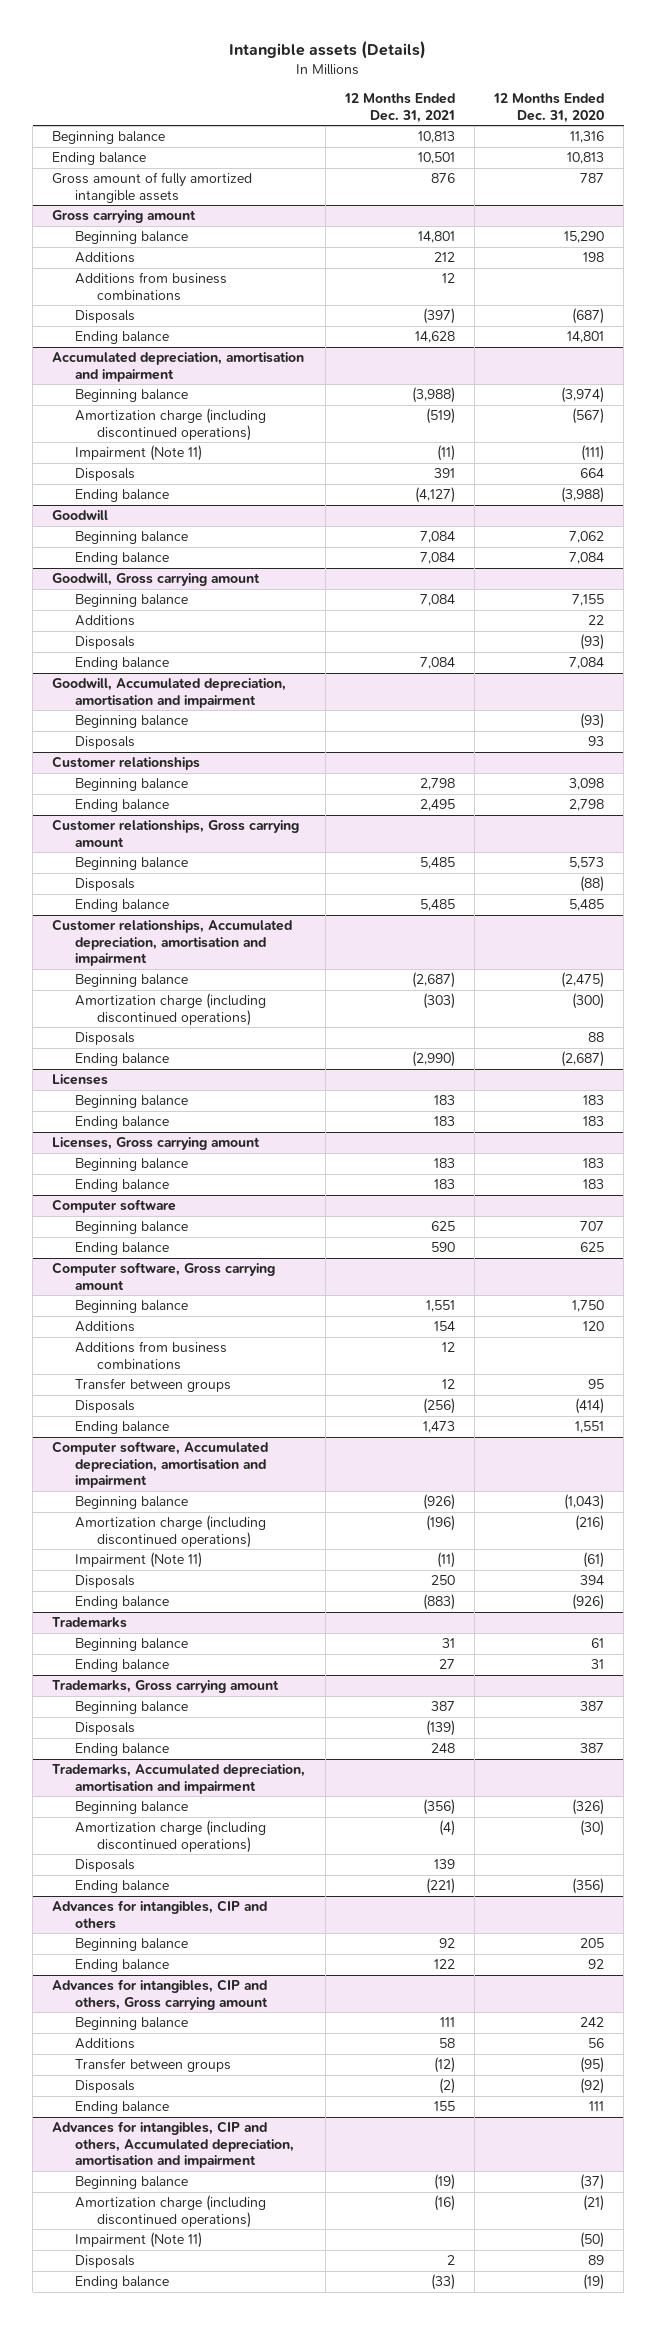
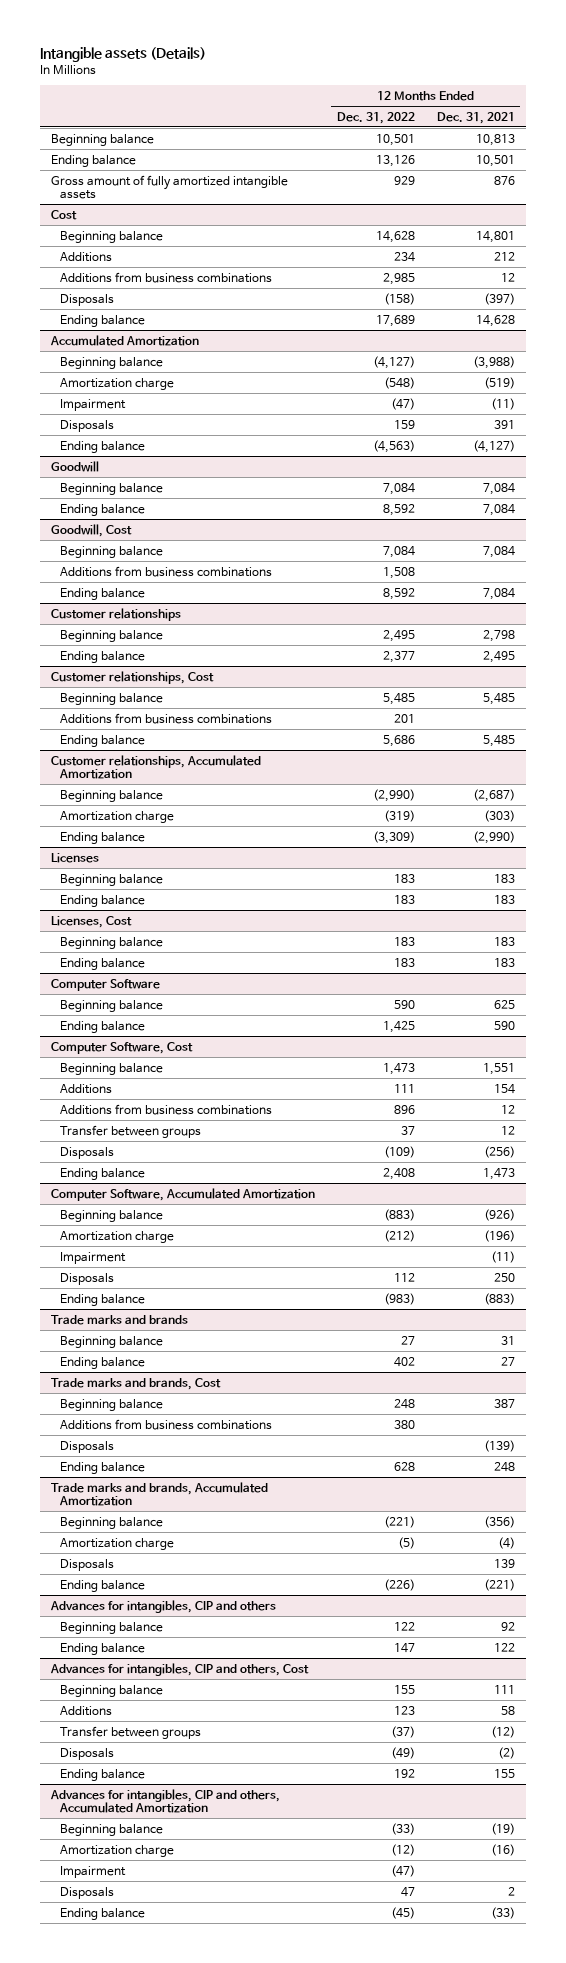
- | 12 Months Ended Dec. 31, 2021 | 12 Months Ended Dec. 31, 2020
+ | 12 Months Ended Dec. 31, 2022 | 12 Months Ended Dec. 31, 2021
- Gross carrying amount
+ Cost
- Accumulated depreciation, amortisation and impairment
+ Accumulated Amortization
- Amortization charge (including discontinued operations) | (519) | (567)
- Impairment (Note 11) | (11) | (111)
+ Amortization charge | (548) | (519)
+ Impairment | (47) | (11)
- Goodwill, Gross carrying amount
+ Goodwill, Cost
- Additions | | 22
- Disposals | | (93)
+ Additions from business combinations | 1,508 |
- Goodwill, Accumulated depreciation, amortisation and impairment
- Beginning balance | | (93)
- Disposals | | 93
- Customer relationships, Gross carrying amount
+ Customer relationships, Cost
- Disposals | | (88)
+ Additions from business combinations | 201 |
- Customer relationships, Accumulated depreciation, amortisation and impairment
+ Customer relationships, Accumulated Amortization
- Amortization charge (including discontinued operations) | (303) | (300)
- Disposals | | 88
+ Amortization charge | (319) | (303)
- Licenses, Gross carrying amount
+ Licenses, Cost
- Computer software
+ Computer Software
- Computer software, Gross carrying amount
+ Computer Software, Cost
- Computer software, Accumulated depreciation, amortisation and impairment
+ Computer Software, Accumulated Amortization
- Amortization charge (including discontinued operations) | (196) | (216)
- Impairment (Note 11) | (11) | (61)
+ Amortization charge | (212) | (196)
+ Impairment | | (11)
- Trademarks
+ Trade marks and brands
- Trademarks, Gross carrying amount
+ Trade marks and brands, Cost
+ Additions from business combinations | 380 |
- Trademarks, Accumulated depreciation, amortisation and impairment
+ Trade marks and brands, Accumulated Amortization
- Amortization charge (including discontinued operations) | (4) | (30)
+ Amortization charge | (5) | (4)
- Advances for intangibles, CIP and others, Gross carrying amount
+ Advances for intangibles, CIP and others, Cost
- Advances for intangibles, CIP and others, Accumulated depreciation, amortisation and impairment
+ Advances for intangibles, CIP and others, Accumulated Amortization
- Amortization charge (including discontinued operations) | (16) | (21)
- Impairment (Note 11) | | (50)
+ Amortization charge | (12) | (16)
+ Impairment | (47) |

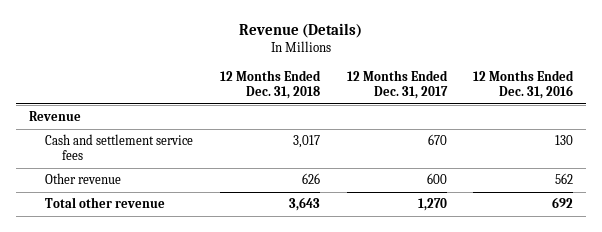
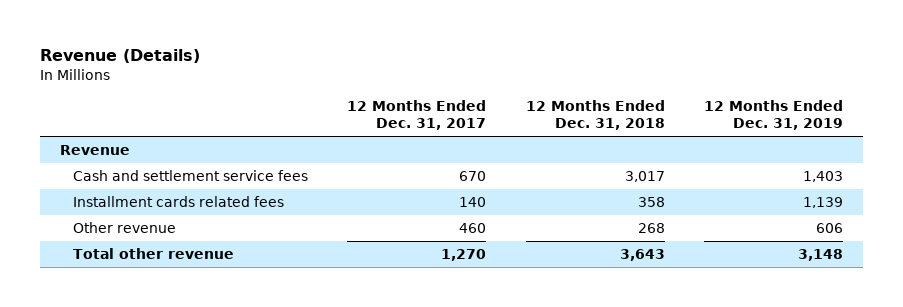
- | 12 Months Ended Dec. 31, 2018 | 12 Months Ended Dec. 31, 2017 | 12 Months Ended Dec. 31, 2016
+ | 12 Months Ended Dec. 31, 2017 | 12 Months Ended Dec. 31, 2018 | 12 Months Ended Dec. 31, 2019
- Other revenue | 626 | 600 | 562
+ Installment cards related fees | 140 | 358 | 1,139
+ Other revenue | 460 | 268 | 606

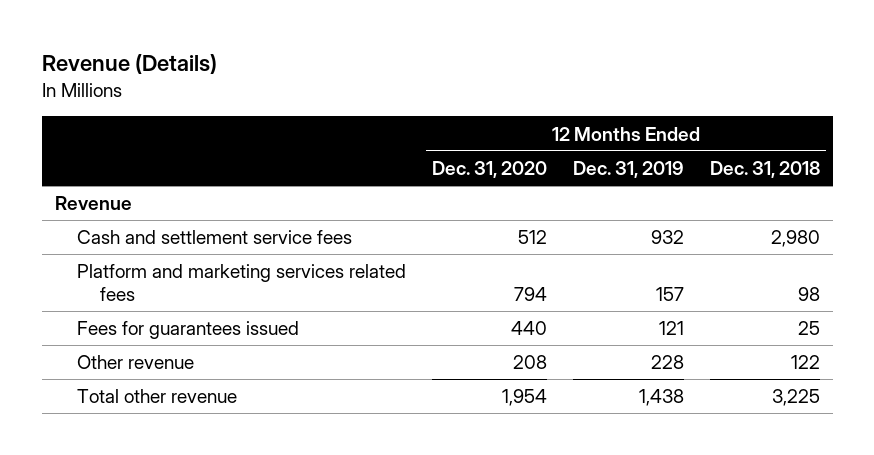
- | 12 Months Ended Dec. 31, 2017 | 12 Months Ended Dec. 31, 2018 | 12 Months Ended Dec. 31, 2019
+ | 12 Months Ended Dec. 31, 2020 | 12 Months Ended Dec. 31, 2019 | 12 Months Ended Dec. 31, 2018
- Cash and settlement service fees | 670 | 3,017 | 1,403
- Installment cards related fees | 140 | 358 | 1,139
- Other revenue | 460 | 268 | 606
- Total other revenue | 1,270 | 3,643 | 3,148
+ Cash and settlement service fees | 512 | 932 | 2,980
+ Platform and marketing services related fees | 794 | 157 | 98
+ Fees for guarantees issued | 440 | 121 | 25
+ Other revenue | 208 | 228 | 122
+ Total other revenue | 1,954 | 1,438 | 3,225

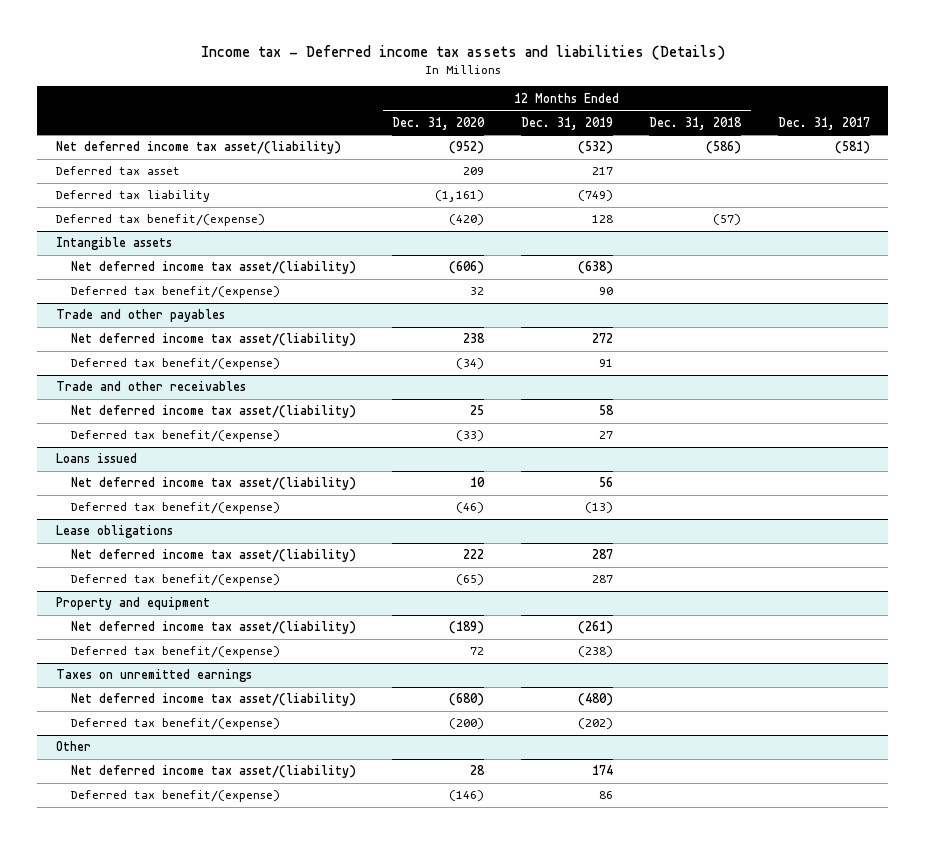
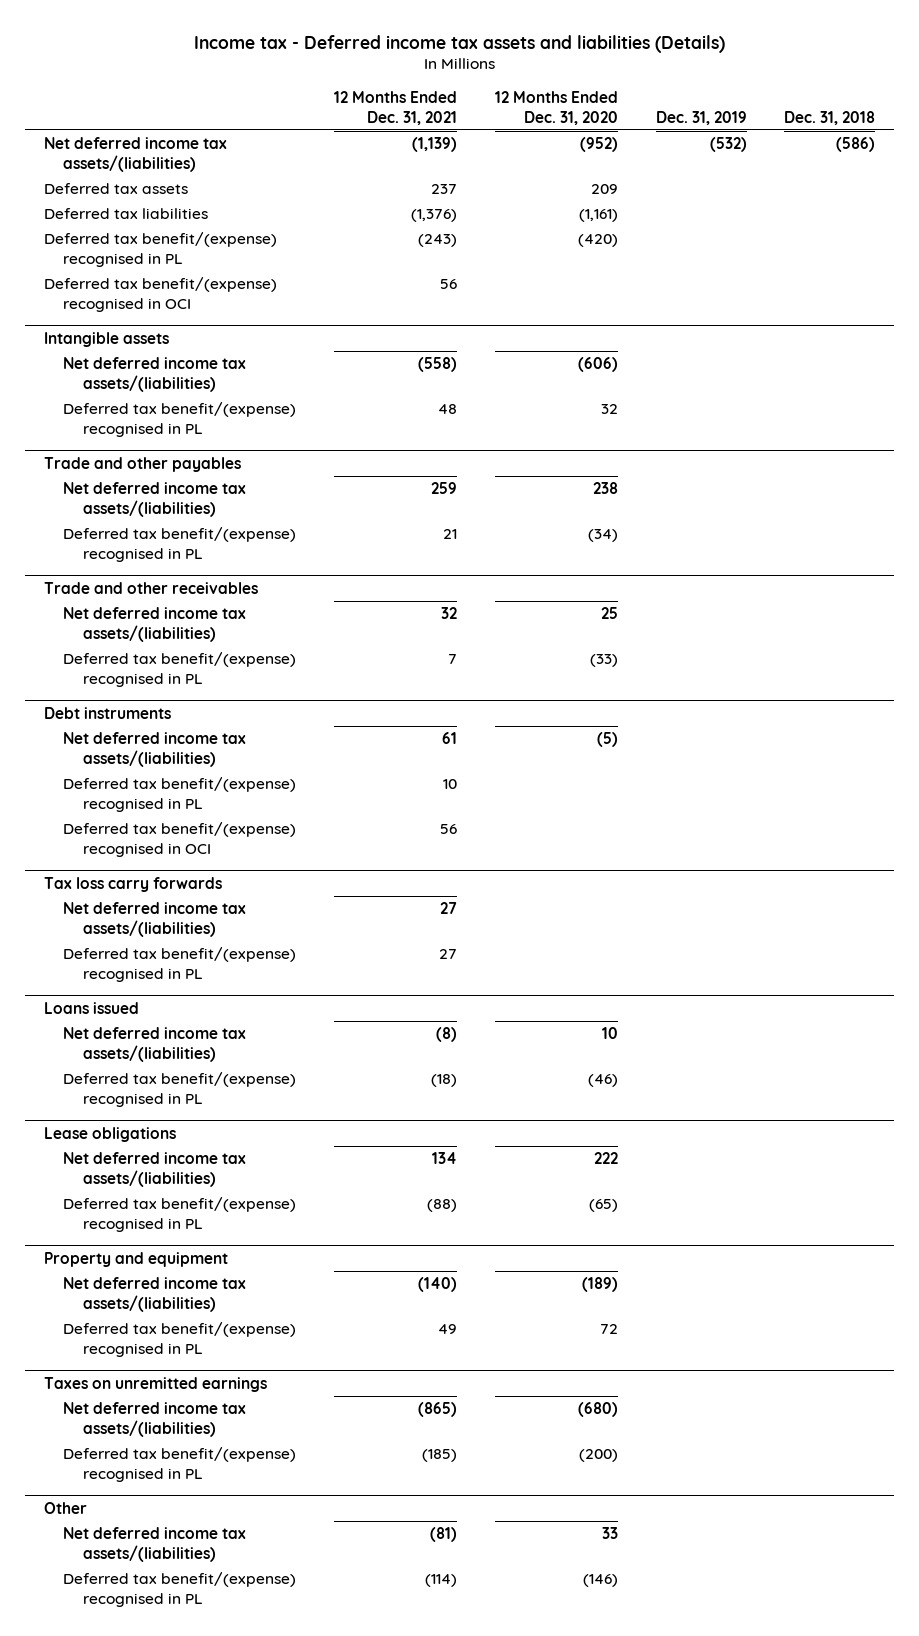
- | 12 Months Ended Dec. 31, 2020 | 12 Months Ended Dec. 31, 2019 | 12 Months Ended Dec. 31, 2018 | Dec. 31, 2017
+ | 12 Months Ended Dec. 31, 2021 | 12 Months Ended Dec. 31, 2020 | Dec. 31, 2019 | Dec. 31, 2018
- Net deferred income tax asset/(liability) | (952) | (532) | (586) | (581)
- Deferred tax asset | 209 | 217 | |
- Deferred tax liability | (1,161) | (749) | |
- Deferred tax benefit/(expense) | (420) | 128 | (57) |
+ Net deferred income tax assets/(liabilities) | (1,139) | (952) | (532) | (586)
+ Deferred tax assets | 237 | 209 | |
+ Deferred tax liabilities | (1,376) | (1,161) | |
+ Deferred tax benefit/(expense) recognised in PL | (243) | (420) | |
+ Deferred tax benefit/(expense) recognised in OCI | 56 | | |
@ Intangible assets
- Net deferred income tax asset/(liability) | (606) | (638) | |
- Deferred tax benefit/(expense) | 32 | 90 | |
+ Net deferred income tax assets/(liabilities) | (558) | (606) | |
+ Deferred tax benefit/(expense) recognised in PL | 48 | 32 | |
@ Trade and other payables
- Net deferred income tax asset/(liability) | 238 | 272 | |
- Deferred tax benefit/(expense) | (34) | 91 | |
+ Net deferred income tax assets/(liabilities) | 259 | 238 | |
+ Deferred tax benefit/(expense) recognised in PL | 21 | (34) | |
@ Trade and other receivables
- Net deferred income tax asset/(liability) | 25 | 58 | |
- Deferred tax benefit/(expense) | (33) | 27 | |
+ Net deferred income tax assets/(liabilities) | 32 | 25 | |
+ Deferred tax benefit/(expense) recognised in PL | 7 | (33) | |
+ Debt instruments
+ Net deferred income tax assets/(liabilities) | 61 | (5) | |
+ Deferred tax benefit/(expense) recognised in PL | 10 | | |
+ Deferred tax benefit/(expense) recognised in OCI | 56 | | |
+ Tax loss carry forwards
+ Net deferred income tax assets/(liabilities) | 27 | | |
+ Deferred tax benefit/(expense) recognised in PL | 27 | | |
@ Loans issued
- Net deferred income tax asset/(liability) | 10 | 56 | |
- Deferred tax benefit/(expense) | (46) | (13) | |
+ Net deferred income tax assets/(liabilities) | (8) | 10 | |
+ Deferred tax benefit/(expense) recognised in PL | (18) | (46) | |
@ Lease obligations
- Net deferred income tax asset/(liability) | 222 | 287 | |
- Deferred tax benefit/(expense) | (65) | 287 | |
+ Net deferred income tax assets/(liabilities) | 134 | 222 | |
+ Deferred tax benefit/(expense) recognised in PL | (88) | (65) | |
@ Property and equipment
- Net deferred income tax asset/(liability) | (189) | (261) | |
- Deferred tax benefit/(expense) | 72 | (238) | |
+ Net deferred income tax assets/(liabilities) | (140) | (189) | |
+ Deferred tax benefit/(expense) recognised in PL | 49 | 72 | |
@ Taxes on unremitted earnings
- Net deferred income tax asset/(liability) | (680) | (480) | |
- Deferred tax benefit/(expense) | (200) | (202) | |
+ Net deferred income tax assets/(liabilities) | (865) | (680) | |
+ Deferred tax benefit/(expense) recognised in PL | (185) | (200) | |
@ Other
- Net deferred income tax asset/(liability) | 28 | 174 | |
- Deferred tax benefit/(expense) | (146) | 86 | |
+ Net deferred income tax assets/(liabilities) | (81) | 33 | |
+ Deferred tax benefit/(expense) recognised in PL | (114) | (146) | |

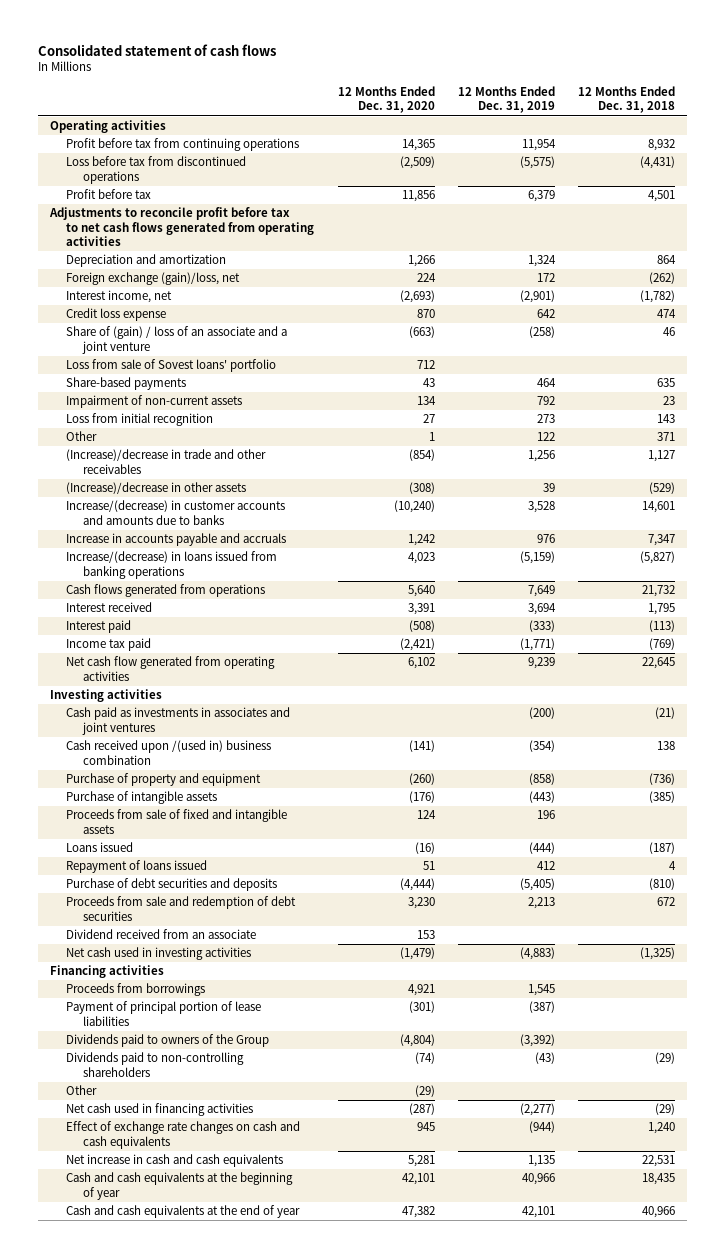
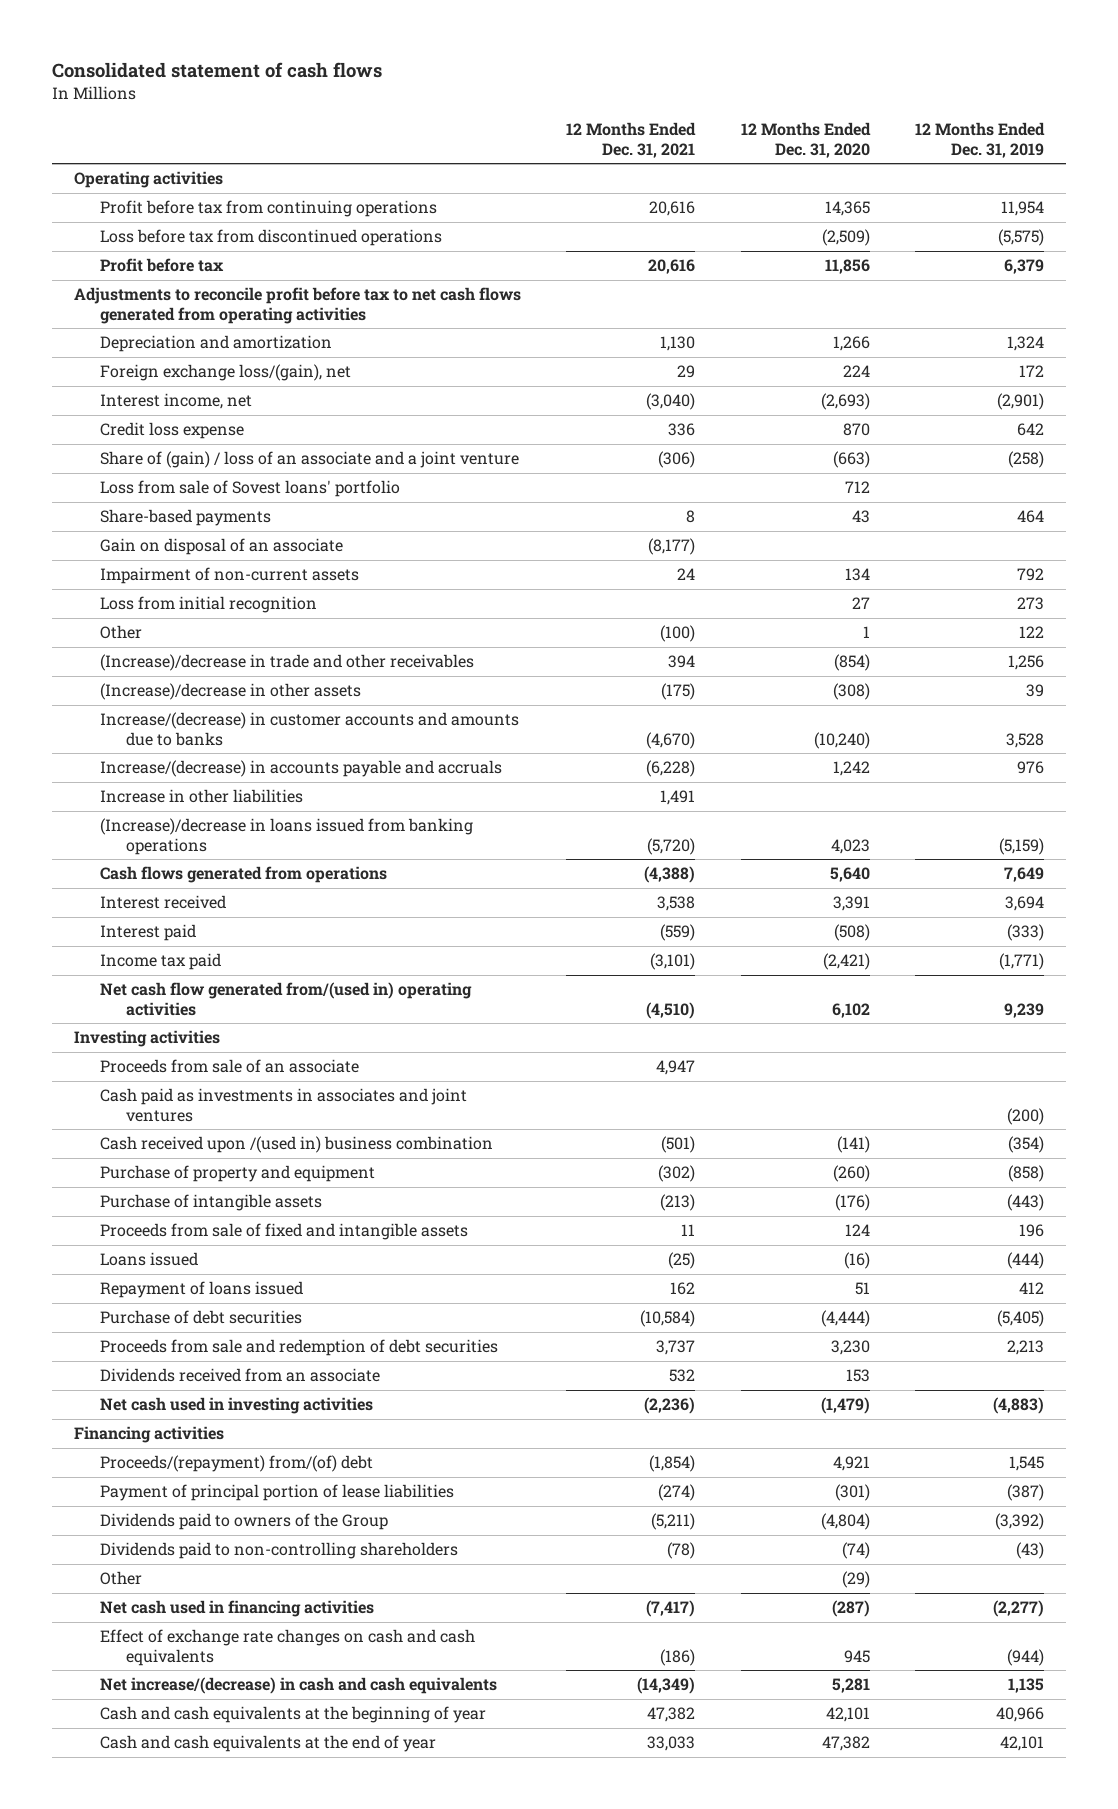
- | 12 Months Ended Dec. 31, 2020 | 12 Months Ended Dec. 31, 2019 | 12 Months Ended Dec. 31, 2018
+ | 12 Months Ended Dec. 31, 2021 | 12 Months Ended Dec. 31, 2020 | 12 Months Ended Dec. 31, 2019
- Foreign exchange (gain)/loss, net | 224 | 172 | (262)
+ Foreign exchange loss/(gain), net | 29 | 224 | 172
+ Gain on disposal of an associate | (8,177) | |
- Increase in accounts payable and accruals | 1,242 | 976 | 7,347
- Increase/(decrease) in loans issued from banking operations | 4,023 | (5,159) | (5,827)
+ Increase/(decrease) in accounts payable and accruals | (6,228) | 1,242 | 976
+ Increase in other liabilities | 1,491 | |
+ (Increase)/decrease in loans issued from banking operations | (5,720) | 4,023 | (5,159)
- Net cash flow generated from operating activities | 6,102 | 9,239 | 22,645
+ Net cash flow generated from/(used in) operating activities | (4,510) | 6,102 | 9,239
+ Proceeds from sale of an associate | 4,947 | |
- Purchase of debt securities and deposits | (4,444) | (5,405) | (810)
+ Purchase of debt securities | (10,584) | (4,444) | (5,405)
- Dividend received from an associate | 153 | |
+ Dividends received from an associate | 532 | 153 |
- Proceeds from borrowings | 4,921 | 1,545 |
+ Proceeds/(repayment) from/(of) debt | (1,854) | 4,921 | 1,545
- Net increase in cash and cash equivalents | 5,281 | 1,135 | 22,531
+ Net increase/(decrease) in cash and cash equivalents | (14,349) | 5,281 | 1,135

